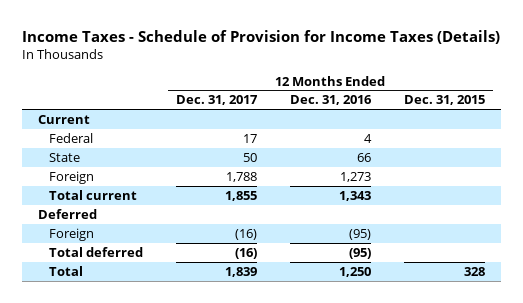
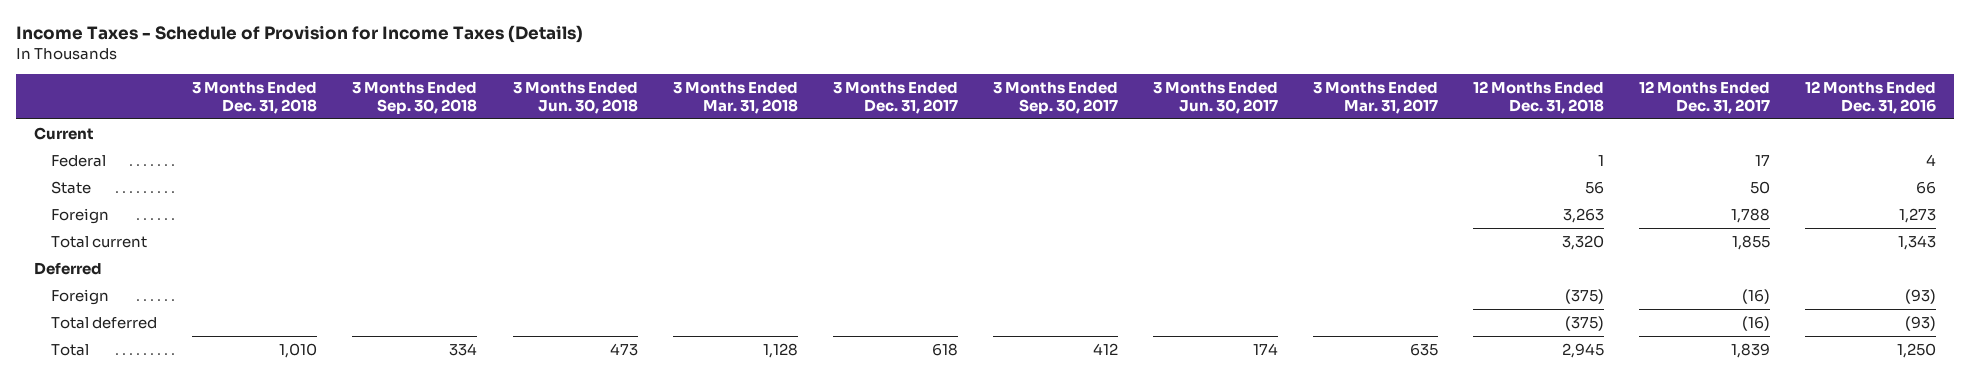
- | 12 Months Ended Dec. 31, 2017 | 12 Months Ended Dec. 31, 2016 | 12 Months Ended Dec. 31, 2015
+ | 3 Months Ended Dec. 31, 2018 | 3 Months Ended Sep. 30, 2018 | 3 Months Ended Jun. 30, 2018 | 3 Months Ended Mar. 31, 2018 | 3 Months Ended Dec. 31, 2017 | 3 Months Ended Sep. 30, 2017 | 3 Months Ended Jun. 30, 2017 | 3 Months Ended Mar. 31, 2017 | 12 Months Ended Dec. 31, 2018 | 12 Months Ended Dec. 31, 2017 | 12 Months Ended Dec. 31, 2016
- Foreign | (16) | (95) |
- Total deferred | (16) | (95) |
+ Foreign | | | | | | | | | (375) | (16) | (93)
+ Total deferred | | | | | | | | | (375) | (16) | (93)

